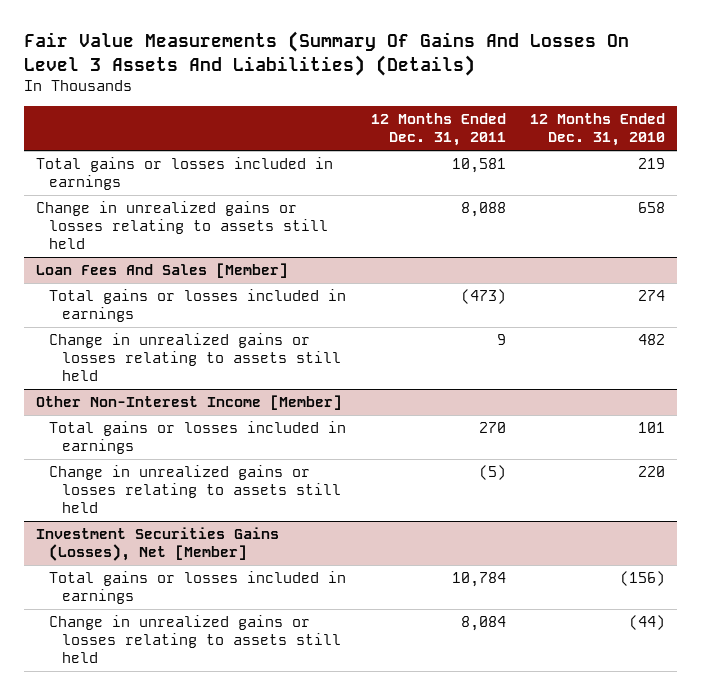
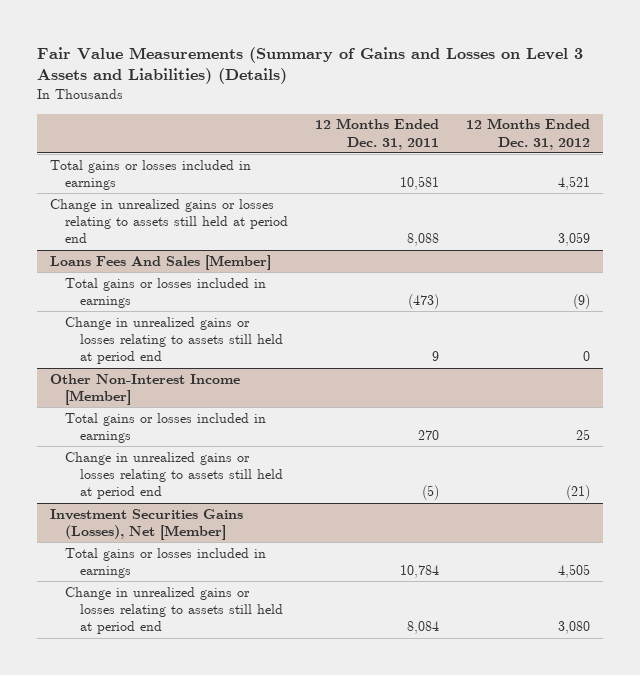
- Fair Value Measurements (Summary Of Gains And Losses On Level 3 Assets And Liabilities) (Details)
+ Fair Value Measurements (Summary of Gains and Losses on Level 3 Assets and Liabilities) (Details)
- | 12 Months Ended Dec. 31, 2011 | 12 Months Ended Dec. 31, 2010
+ | 12 Months Ended Dec. 31, 2011 | 12 Months Ended Dec. 31, 2012
- Change in unrealized gains or losses relating to assets still held | 8,088 | 658
- Loan Fees And Sales [Member]
+ Change in unrealized gains or losses relating to assets still held at period end | 8,088 | 3,059
+ Loans Fees And Sales [Member]
- Change in unrealized gains or losses relating to assets still held | 9 | 482
+ Change in unrealized gains or losses relating to assets still held at period end | 9 | 0
@ Other Non-Interest Income [Member]
- Change in unrealized gains or losses relating to assets still held | (5) | 220
+ Change in unrealized gains or losses relating to assets still held at period end | (5) | (21)
@ Investment Securities Gains (Losses), Net [Member]
- Change in unrealized gains or losses relating to assets still held | 8,084 | (44)
+ Change in unrealized gains or losses relating to assets still held at period end | 8,084 | 3,080

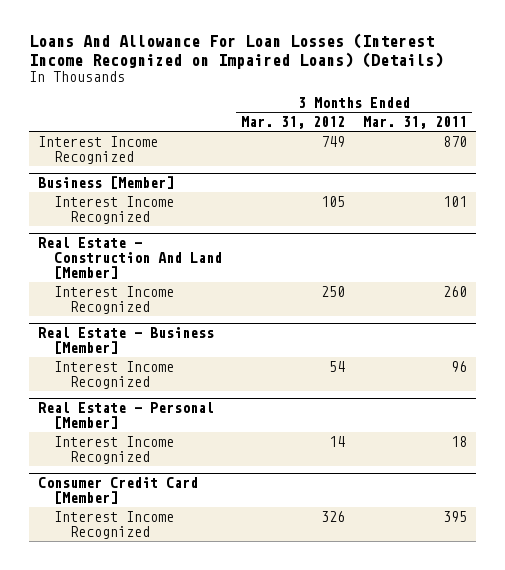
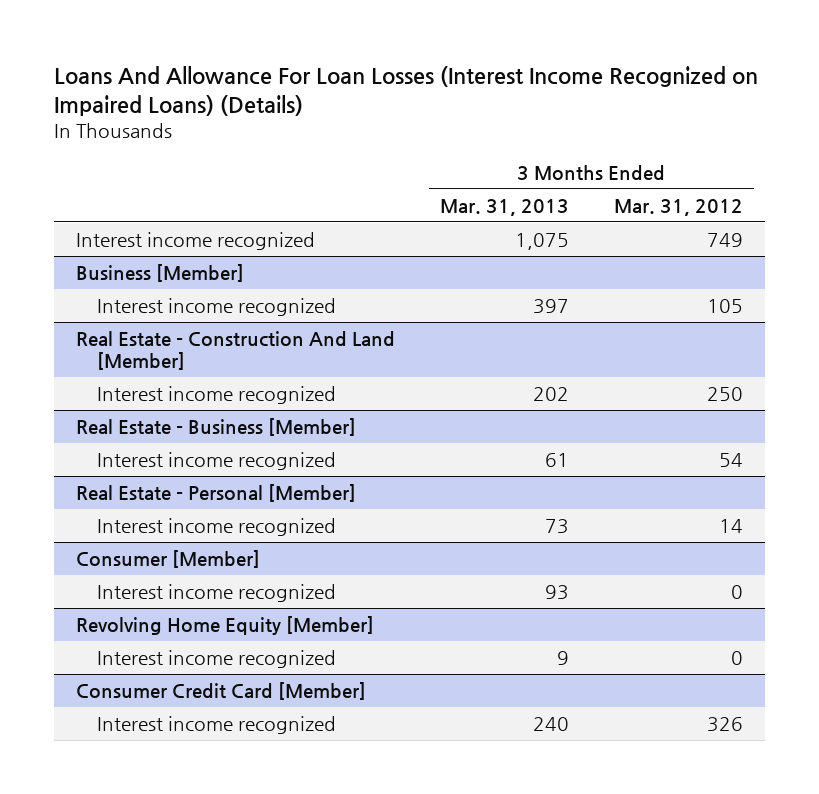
- | 3 Months Ended Mar. 31, 2012 | 3 Months Ended Mar. 31, 2011
+ | 3 Months Ended Mar. 31, 2013 | 3 Months Ended Mar. 31, 2012
- Interest Income Recognized | 749 | 870
+ Interest income recognized | 1,075 | 749
@ Business [Member]
- Interest Income Recognized | 105 | 101
+ Interest income recognized | 397 | 105
@ Real Estate - Construction And Land [Member]
- Interest Income Recognized | 250 | 260
+ Interest income recognized | 202 | 250
@ Real Estate - Business [Member]
- Interest Income Recognized | 54 | 96
+ Interest income recognized | 61 | 54
@ Real Estate - Personal [Member]
- Interest Income Recognized | 14 | 18
+ Interest income recognized | 73 | 14
+ Consumer [Member]
+ Interest income recognized | 93 | 0
+ Revolving Home Equity [Member]
+ Interest income recognized | 9 | 0
@ Consumer Credit Card [Member]
- Interest Income Recognized | 326 | 395
+ Interest income recognized | 240 | 326

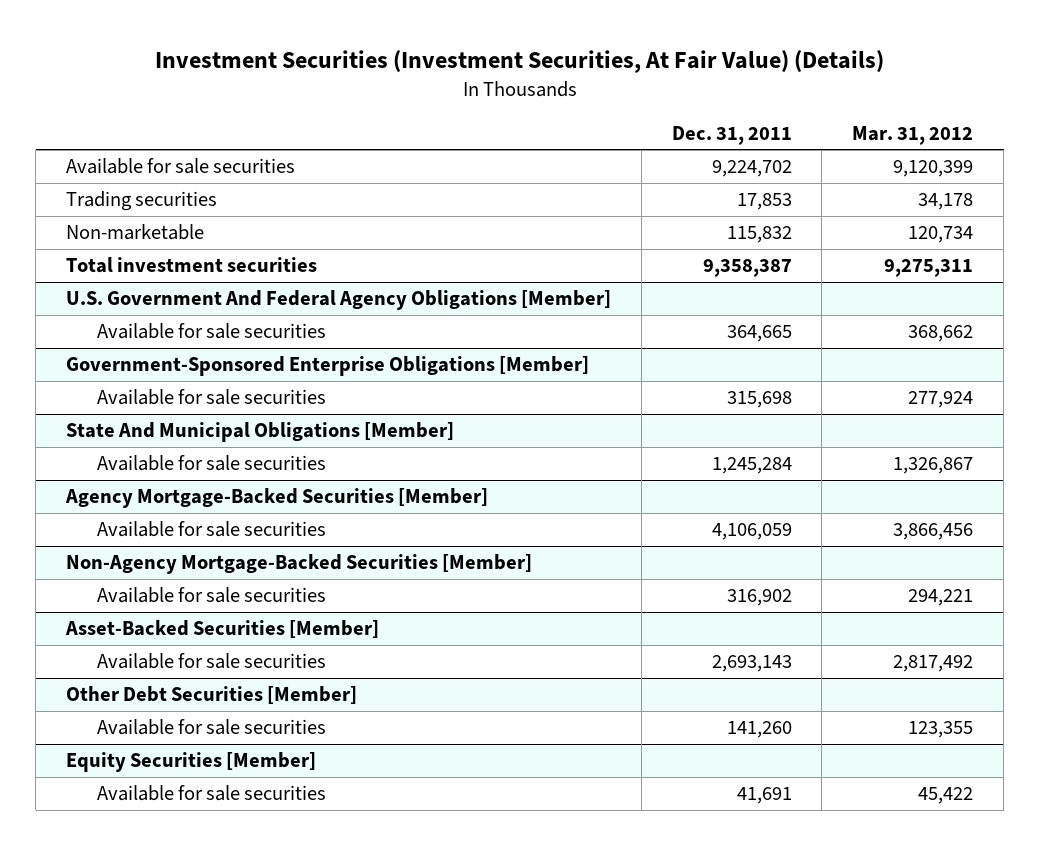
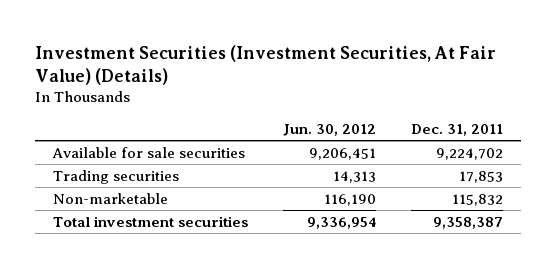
- | Dec. 31, 2011 | Mar. 31, 2012
+ | Jun. 30, 2012 | Dec. 31, 2011
- U.S. Government And Federal Agency Obligations [Member]
- Available for sale securities | 364,665 | 368,662
- Government-Sponsored Enterprise Obligations [Member]
- Available for sale securities | 315,698 | 277,924
- State And Municipal Obligations [Member]
- Available for sale securities | 1,245,284 | 1,326,867
- Agency Mortgage-Backed Securities [Member]
- Available for sale securities | 4,106,059 | 3,866,456
- Non-Agency Mortgage-Backed Securities [Member]
- Available for sale securities | 316,902 | 294,221
- Asset-Backed Securities [Member]
- Available for sale securities | 2,693,143 | 2,817,492
- Other Debt Securities [Member]
- Available for sale securities | 141,260 | 123,355
- Equity Securities [Member]
- Available for sale securities | 41,691 | 45,422

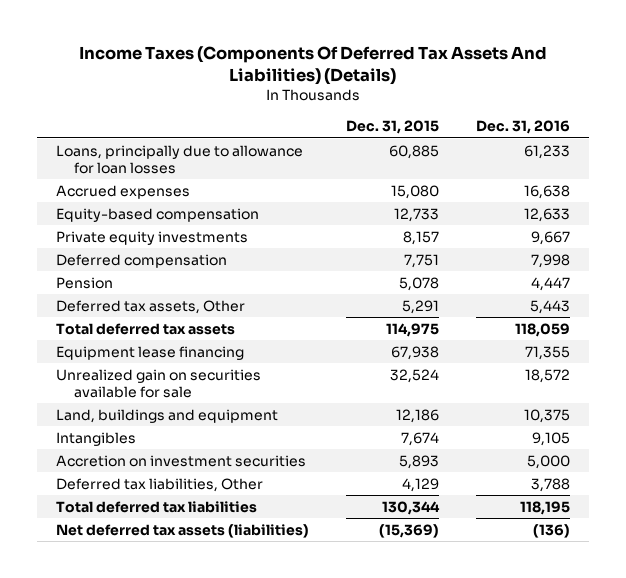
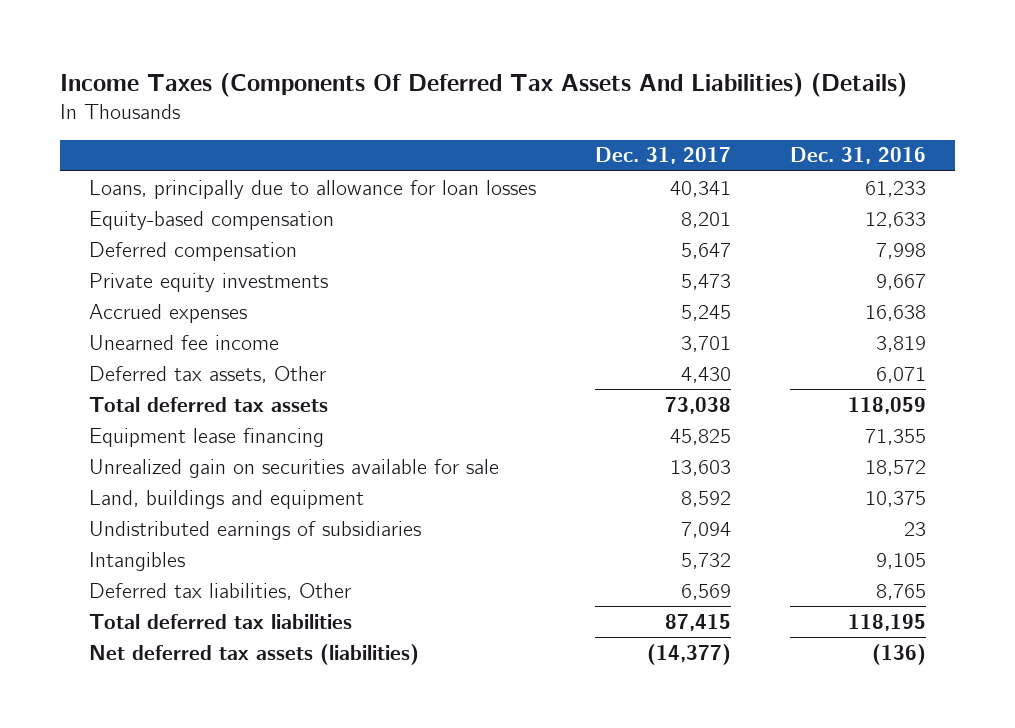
- | Dec. 31, 2015 | Dec. 31, 2016
+ | Dec. 31, 2017 | Dec. 31, 2016
- Pension | 5,078 | 4,447
- Deferred tax assets, Other | 5,291 | 5,443
moved down: Private equity investments | 5,473 | 9,667
moved down: Accrued expenses | 5,245 | 16,638
+ Unearned fee income | 3,701 | 3,819
+ Deferred tax assets, Other | 4,430 | 6,071
+ Undistributed earnings of subsidiaries | 7,094 | 23
- Accretion on investment securities | 5,893 | 5,000
- Deferred tax liabilities, Other | 4,129 | 3,788
+ Deferred tax liabilities, Other | 6,569 | 8,765

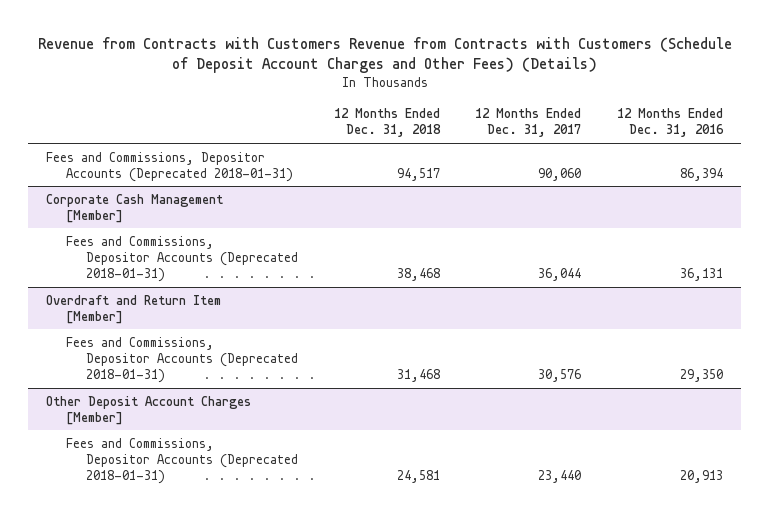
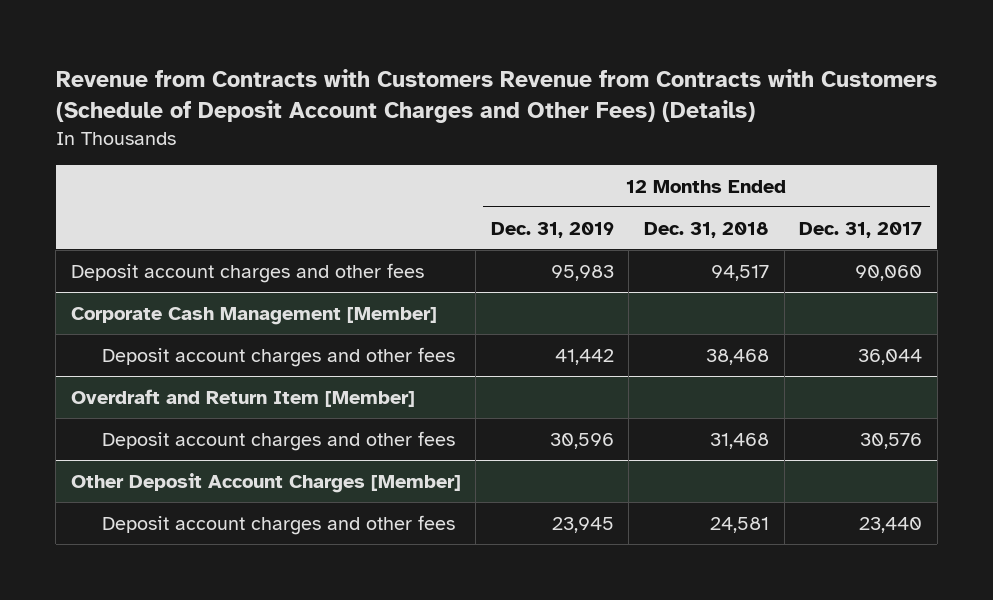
- | 12 Months Ended Dec. 31, 2018 | 12 Months Ended Dec. 31, 2017 | 12 Months Ended Dec. 31, 2016
+ | 12 Months Ended Dec. 31, 2019 | 12 Months Ended Dec. 31, 2018 | 12 Months Ended Dec. 31, 2017
- Fees and Commissions, Depositor Accounts (Deprecated 2018-01-31) | 94,517 | 90,060 | 86,394
+ Deposit account charges and other fees | 95,983 | 94,517 | 90,060
@ Corporate Cash Management [Member]
- Fees and Commissions, Depositor Accounts (Deprecated 2018-01-31) | 38,468 | 36,044 | 36,131
+ Deposit account charges and other fees | 41,442 | 38,468 | 36,044
@ Overdraft and Return Item [Member]
- Fees and Commissions, Depositor Accounts (Deprecated 2018-01-31) | 31,468 | 30,576 | 29,350
+ Deposit account charges and other fees | 30,596 | 31,468 | 30,576
@ Other Deposit Account Charges [Member]
- Fees and Commissions, Depositor Accounts (Deprecated 2018-01-31) | 24,581 | 23,440 | 20,913
+ Deposit account charges and other fees | 23,945 | 24,581 | 23,440

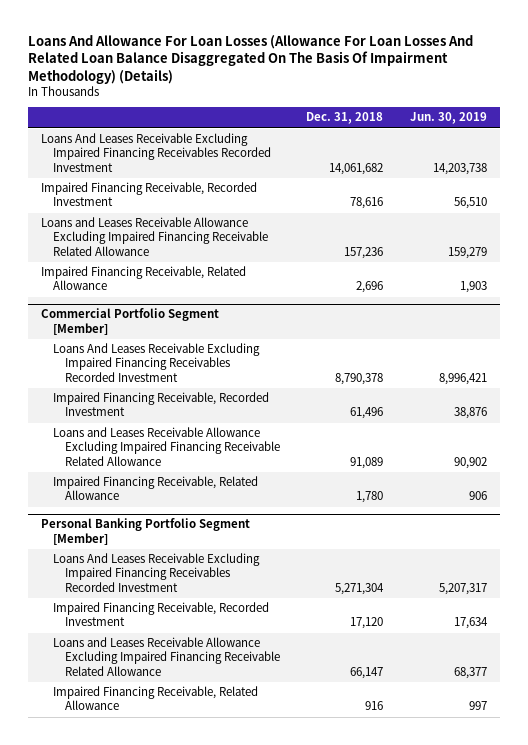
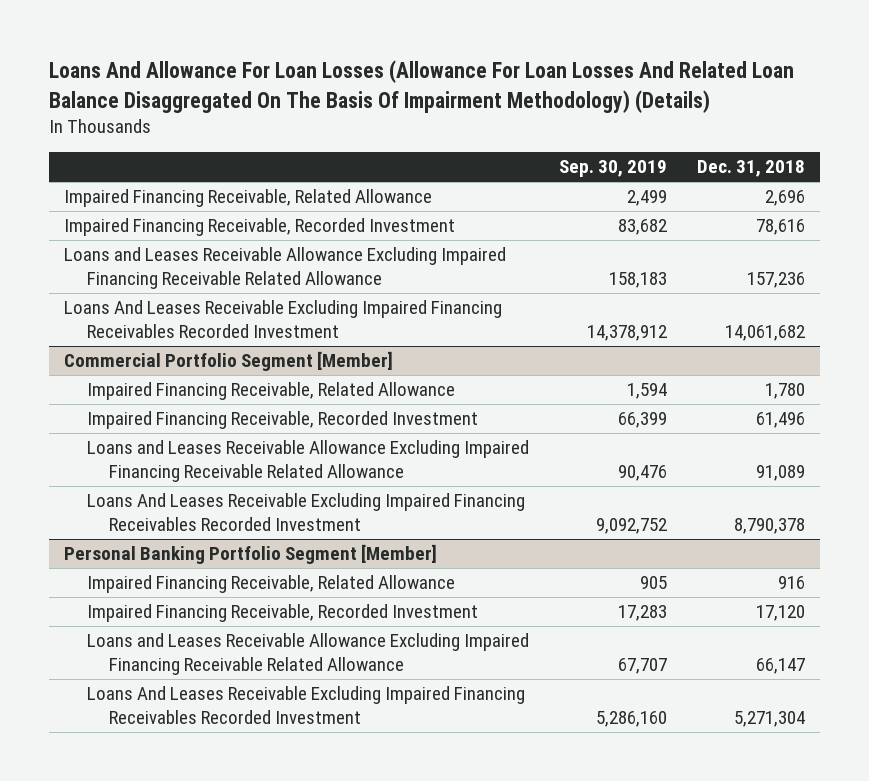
- | Dec. 31, 2018 | Jun. 30, 2019
+ | Sep. 30, 2019 | Dec. 31, 2018
moved up: Impaired Financing Receivable, Related Allowance | 2,499 | 2,696
moved down: Loans And Leases Receivable Excluding Impaired Financing Receivables Recorded Investment | 14,378,912 | 14,061,682
@ Commercial Portfolio Segment [Member]
moved up: Impaired Financing Receivable, Related Allowance | 1,594 | 1,780
moved down: Loans And Leases Receivable Excluding Impaired Financing Receivables Recorded Investment | 9,092,752 | 8,790,378
@ Personal Banking Portfolio Segment [Member]
moved up: Impaired Financing Receivable, Related Allowance | 905 | 916
moved down: Loans And Leases Receivable Excluding Impaired Financing Receivables Recorded Investment | 5,286,160 | 5,271,304

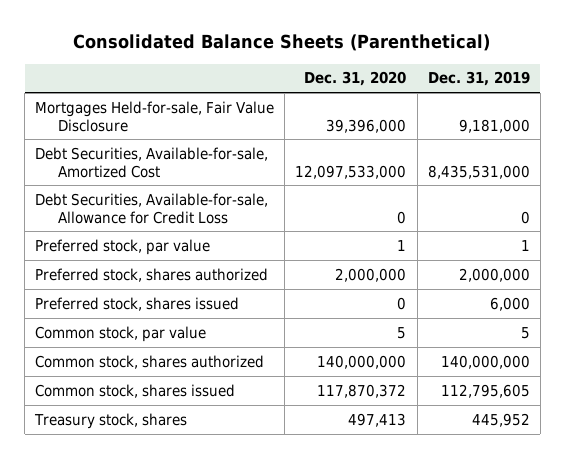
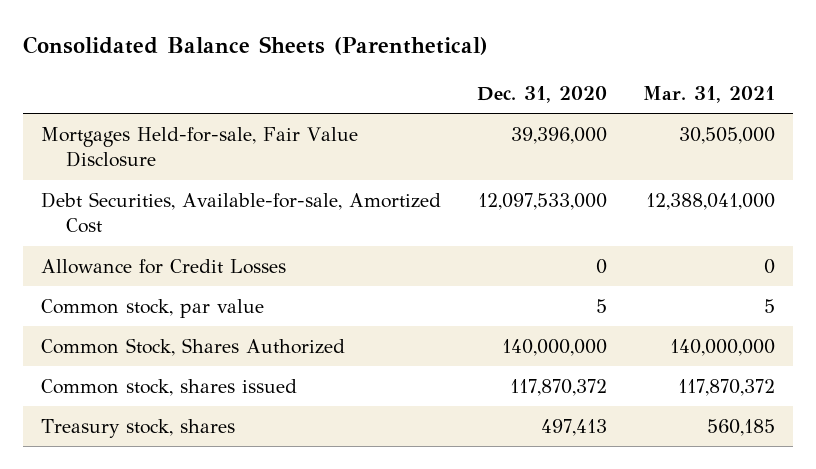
- | Dec. 31, 2020 | Dec. 31, 2019
+ | Dec. 31, 2020 | Mar. 31, 2021
- Debt Securities, Available-for-sale, Allowance for Credit Loss | 0 | 0
- Preferred stock, par value | 1 | 1
- Preferred stock, shares authorized | 2,000,000 | 2,000,000
- Preferred stock, shares issued | 0 | 6,000
+ Allowance for Credit Losses | 0 | 0
- Common stock, shares authorized | 140,000,000 | 140,000,000
+ Common Stock, Shares Authorized | 140,000,000 | 140,000,000

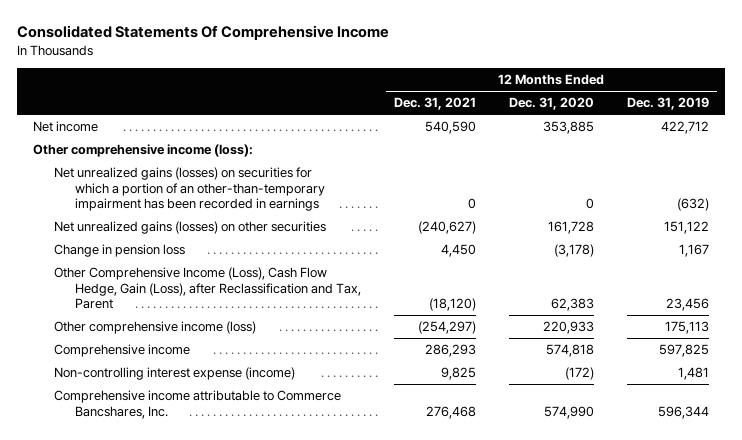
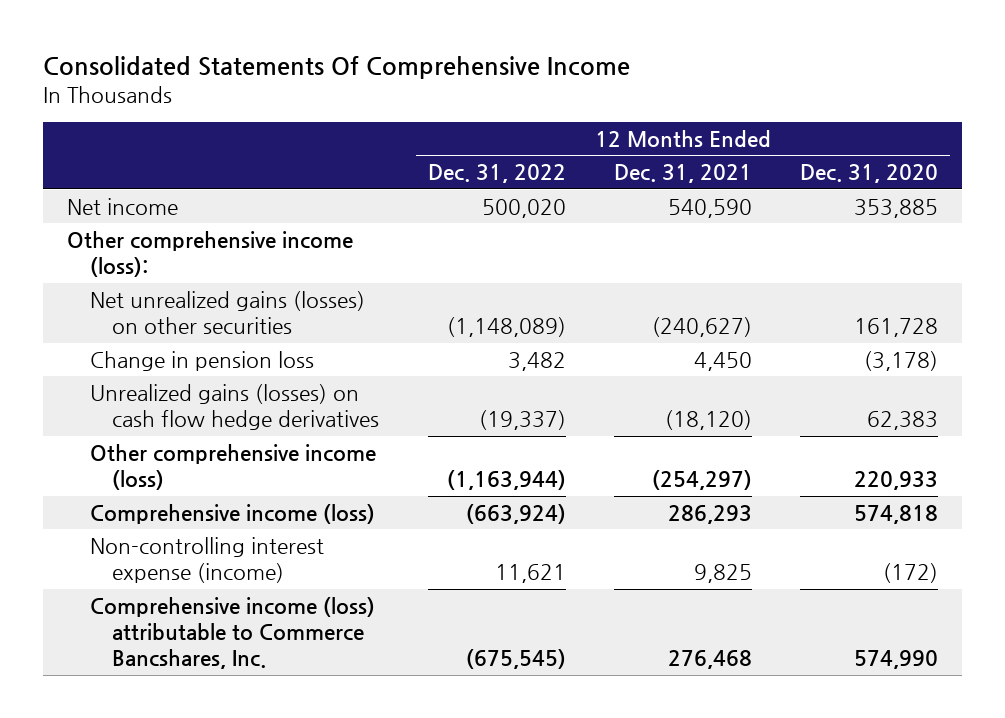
- | 12 Months Ended Dec. 31, 2021 | 12 Months Ended Dec. 31, 2020 | 12 Months Ended Dec. 31, 2019
+ | 12 Months Ended Dec. 31, 2022 | 12 Months Ended Dec. 31, 2021 | 12 Months Ended Dec. 31, 2020
- Net unrealized gains (losses) on securities for which a portion of an other-than-temporary impairment has been recorded in earnings | 0 | 0 | (632)
- Other Comprehensive Income (Loss), Cash Flow Hedge, Gain (Loss), after Reclassification and Tax, Parent | (18,120) | 62,383 | 23,456
+ Unrealized gains (losses) on cash flow hedge derivatives | (19,337) | (18,120) | 62,383
- Comprehensive income | 286,293 | 574,818 | 597,825
+ Comprehensive income (loss) | (663,924) | 286,293 | 574,818
- Comprehensive income attributable to Commerce Bancshares, Inc. | 276,468 | 574,990 | 596,344
+ Comprehensive income (loss) attributable to Commerce Bancshares, Inc. | (675,545) | 276,468 | 574,990

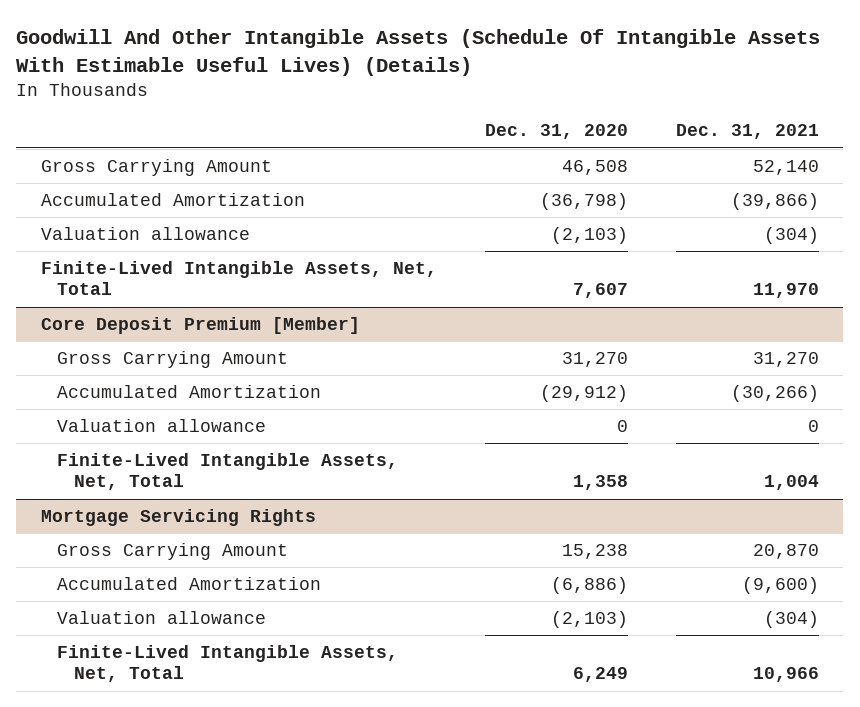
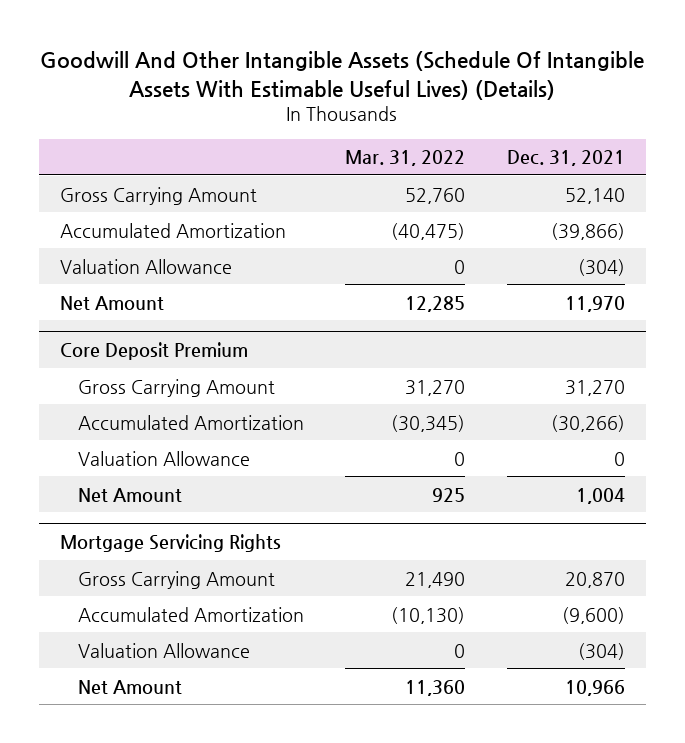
- | Dec. 31, 2020 | Dec. 31, 2021
+ | Mar. 31, 2022 | Dec. 31, 2021
- Valuation allowance | (2,103) | (304)
- Finite-Lived Intangible Assets, Net, Total | 7,607 | 11,970
- Core Deposit Premium [Member]
+ Valuation Allowance | 0 | (304)
+ Net Amount | 12,285 | 11,970
+ Core Deposit Premium
- Valuation allowance | 0 | 0
- Finite-Lived Intangible Assets, Net, Total | 1,358 | 1,004
+ Valuation Allowance | 0 | 0
+ Net Amount | 925 | 1,004
@ Mortgage Servicing Rights
- Valuation allowance | (2,103) | (304)
- Finite-Lived Intangible Assets, Net, Total | 6,249 | 10,966
+ Valuation Allowance | 0 | (304)
+ Net Amount | 11,360 | 10,966

